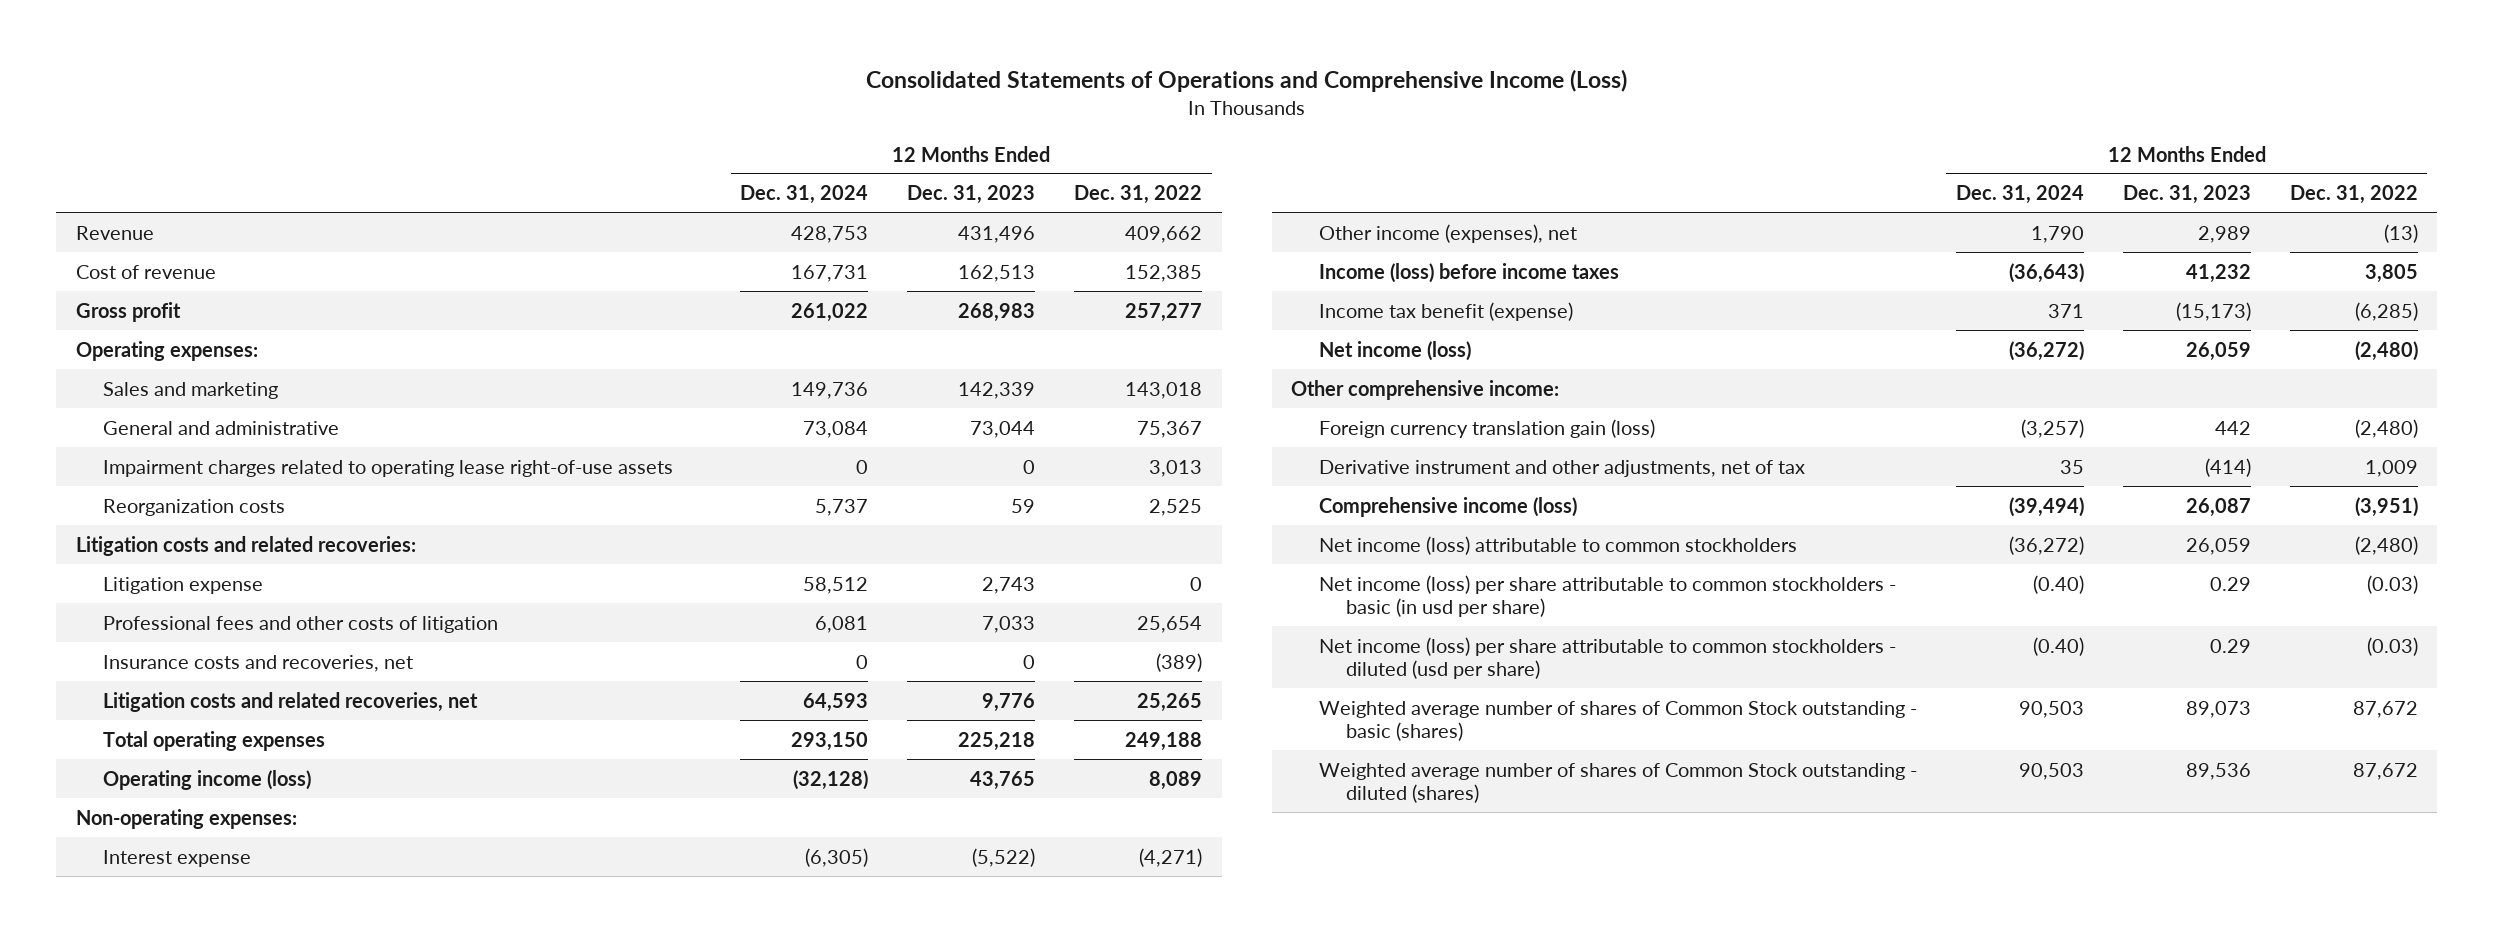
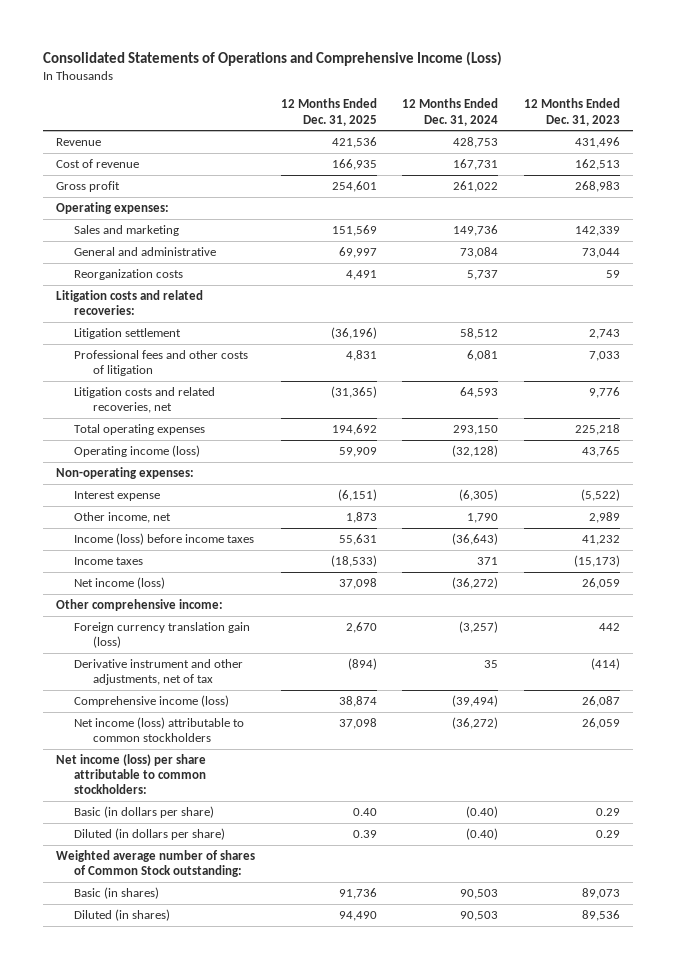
- | 12 Months Ended Dec. 31, 2024 | 12 Months Ended Dec. 31, 2023 | 12 Months Ended Dec. 31, 2022
+ | 12 Months Ended Dec. 31, 2025 | 12 Months Ended Dec. 31, 2024 | 12 Months Ended Dec. 31, 2023
- Impairment charges related to operating lease right-of-use assets | 0 | 0 | 3,013
- Litigation expense | 58,512 | 2,743 | 0
+ Litigation settlement | (36,196) | 58,512 | 2,743
- Insurance costs and recoveries, net | 0 | 0 | (389)
- Other income (expenses), net | 1,790 | 2,989 | (13)
+ Other income, net | 1,873 | 1,790 | 2,989
- Income tax benefit (expense) | 371 | (15,173) | (6,285)
+ Income taxes | (18,533) | 371 | (15,173)
- Net income (loss) per share attributable to common stockholders - basic (in usd per share) | (0.40) | 0.29 | (0.03)
- Net income (loss) per share attributable to common stockholders - diluted (usd per share) | (0.40) | 0.29 | (0.03)
- Weighted average number of shares of Common Stock outstanding - basic (shares) | 90,503 | 89,073 | 87,672
- Weighted average number of shares of Common Stock outstanding - diluted (shares) | 90,503 | 89,536 | 87,672
+ Net income (loss) per share attributable to common stockholders:
+ Basic (in dollars per share) | 0.40 | (0.40) | 0.29
+ Diluted (in dollars per share) | 0.39 | (0.40) | 0.29
+ Weighted average number of shares of Common Stock outstanding:
+ Basic (in shares) | 91,736 | 90,503 | 89,073
+ Diluted (in shares) | 94,490 | 90,503 | 89,536

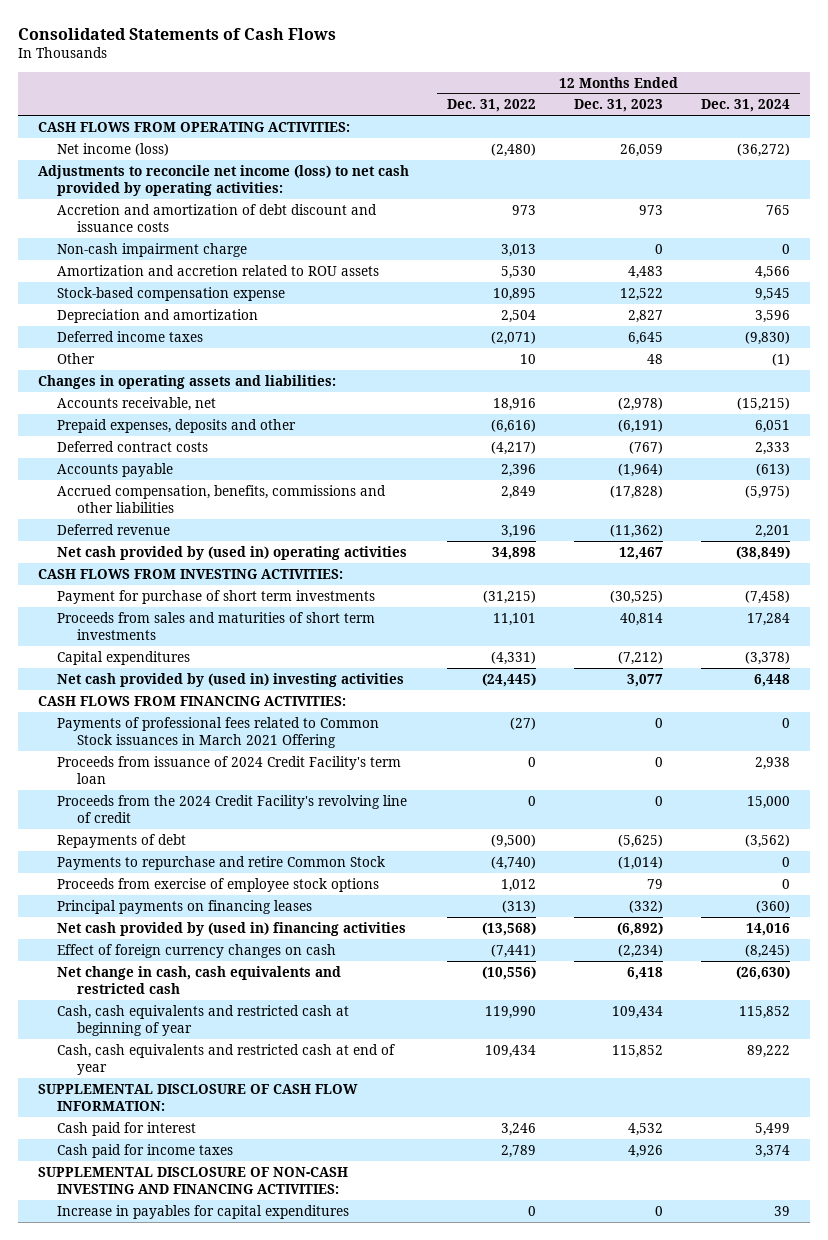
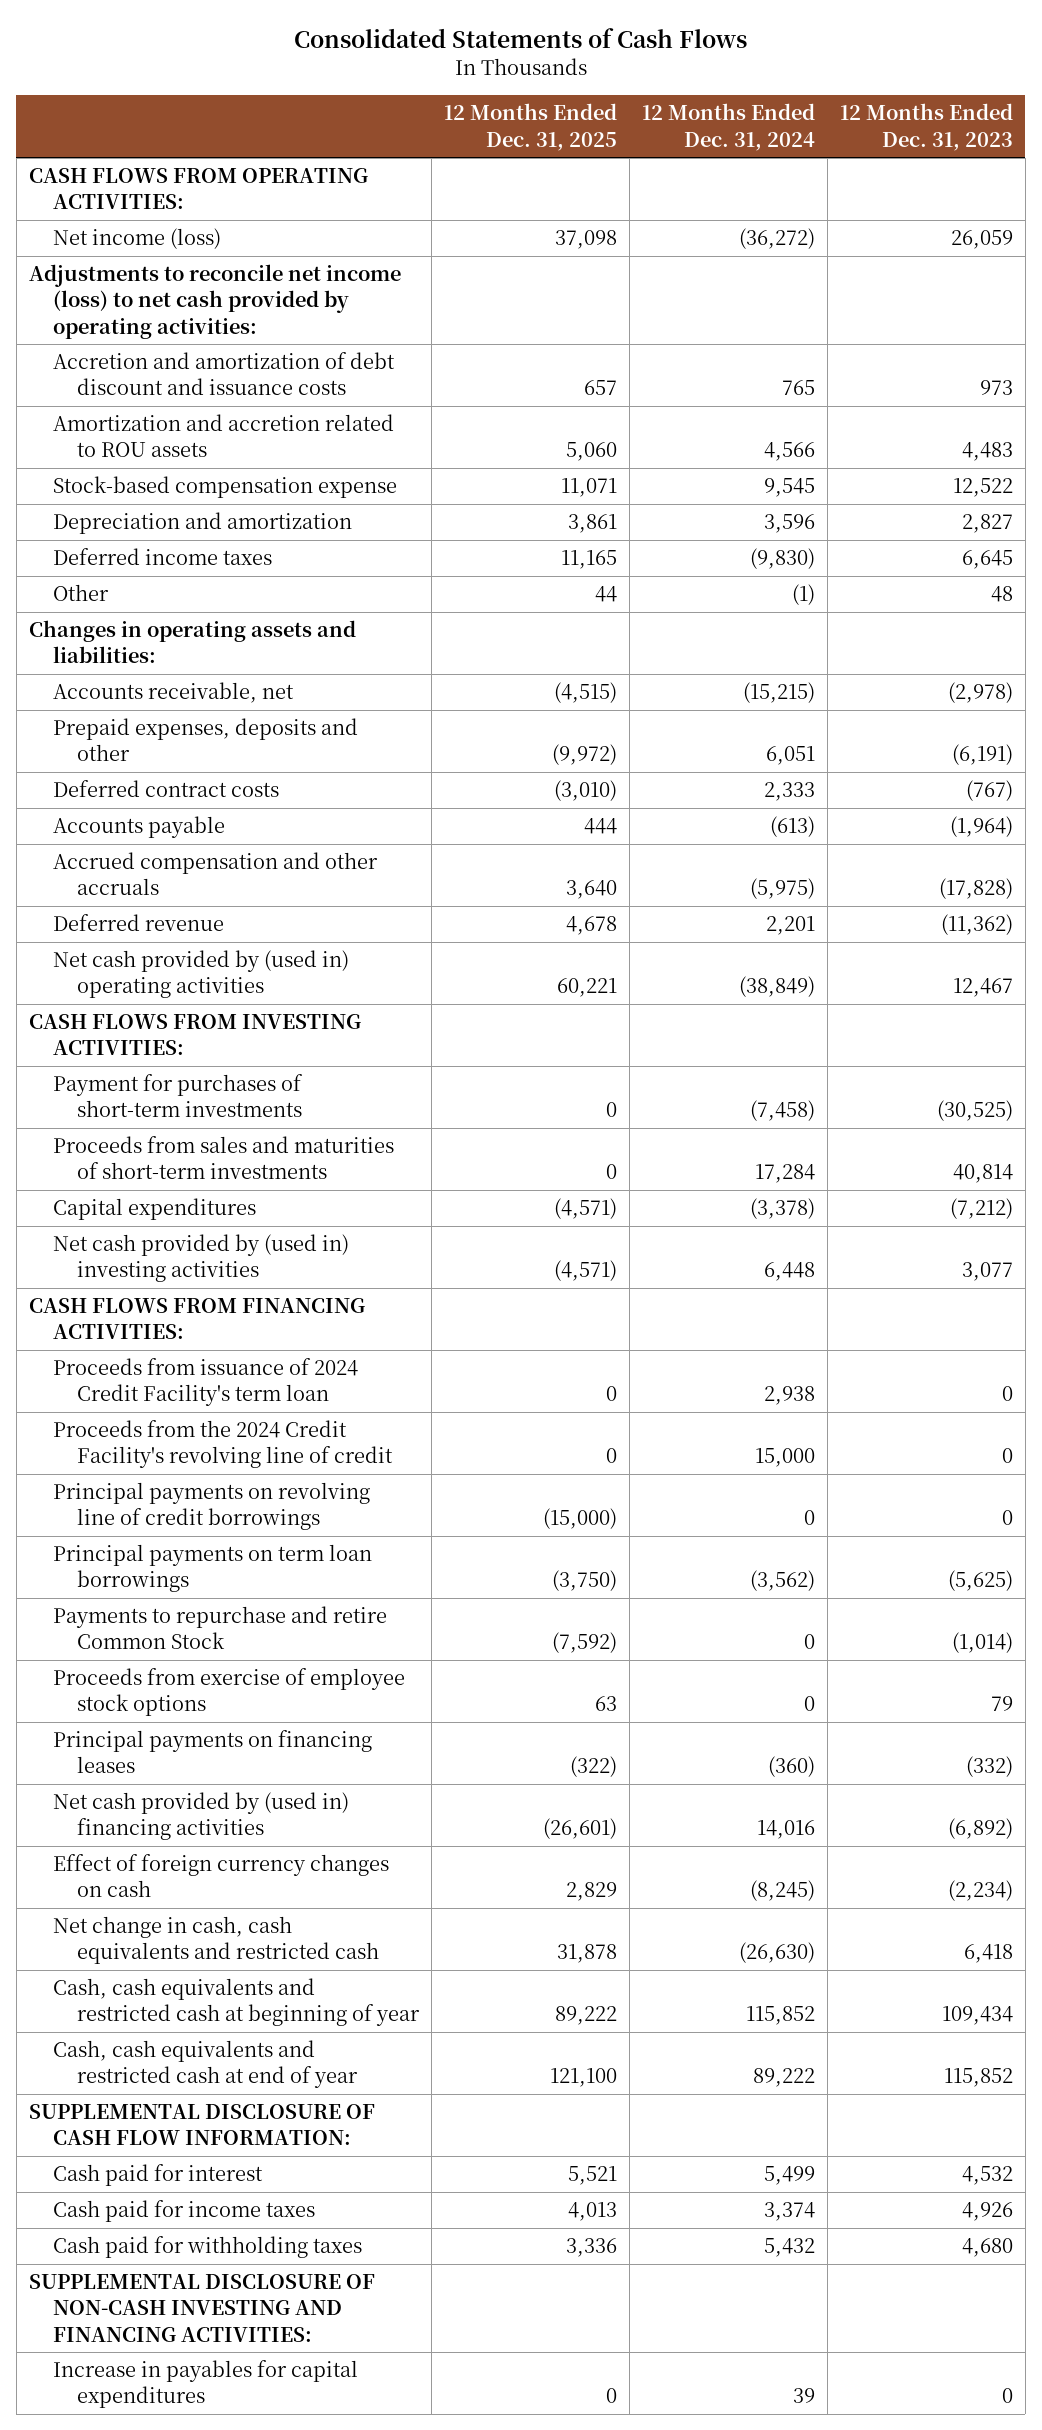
- | 12 Months Ended Dec. 31, 2022 | 12 Months Ended Dec. 31, 2023 | 12 Months Ended Dec. 31, 2024
+ | 12 Months Ended Dec. 31, 2025 | 12 Months Ended Dec. 31, 2024 | 12 Months Ended Dec. 31, 2023
- Non-cash impairment charge | 3,013 | 0 | 0
- Accrued compensation, benefits, commissions and other liabilities | 2,849 | (17,828) | (5,975)
+ Accrued compensation and other accruals | 3,640 | (5,975) | (17,828)
- Payment for purchase of short term investments | (31,215) | (30,525) | (7,458)
- Proceeds from sales and maturities of short term investments | 11,101 | 40,814 | 17,284
+ Payment for purchases of short-term investments | 0 | (7,458) | (30,525)
+ Proceeds from sales and maturities of short-term investments | 0 | 17,284 | 40,814
- Payments of professional fees related to Common Stock issuances in March 2021 Offering | (27) | 0 | 0
- Repayments of debt | (9,500) | (5,625) | (3,562)
+ Principal payments on revolving line of credit borrowings | (15,000) | 0 | 0
+ Principal payments on term loan borrowings | (3,750) | (3,562) | (5,625)
+ Cash paid for withholding taxes | 3,336 | 5,432 | 4,680

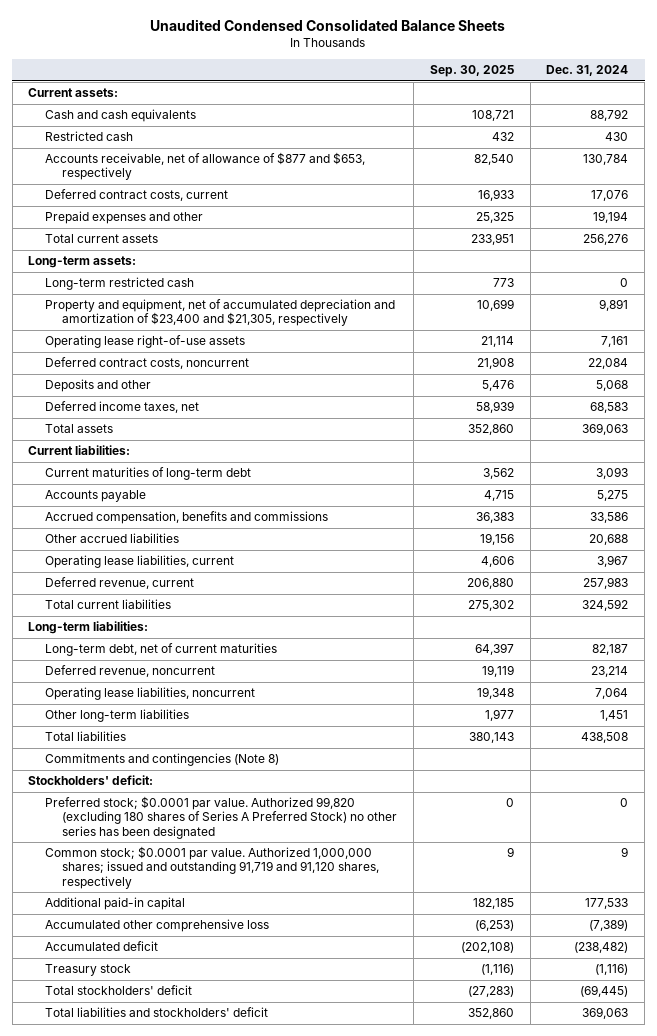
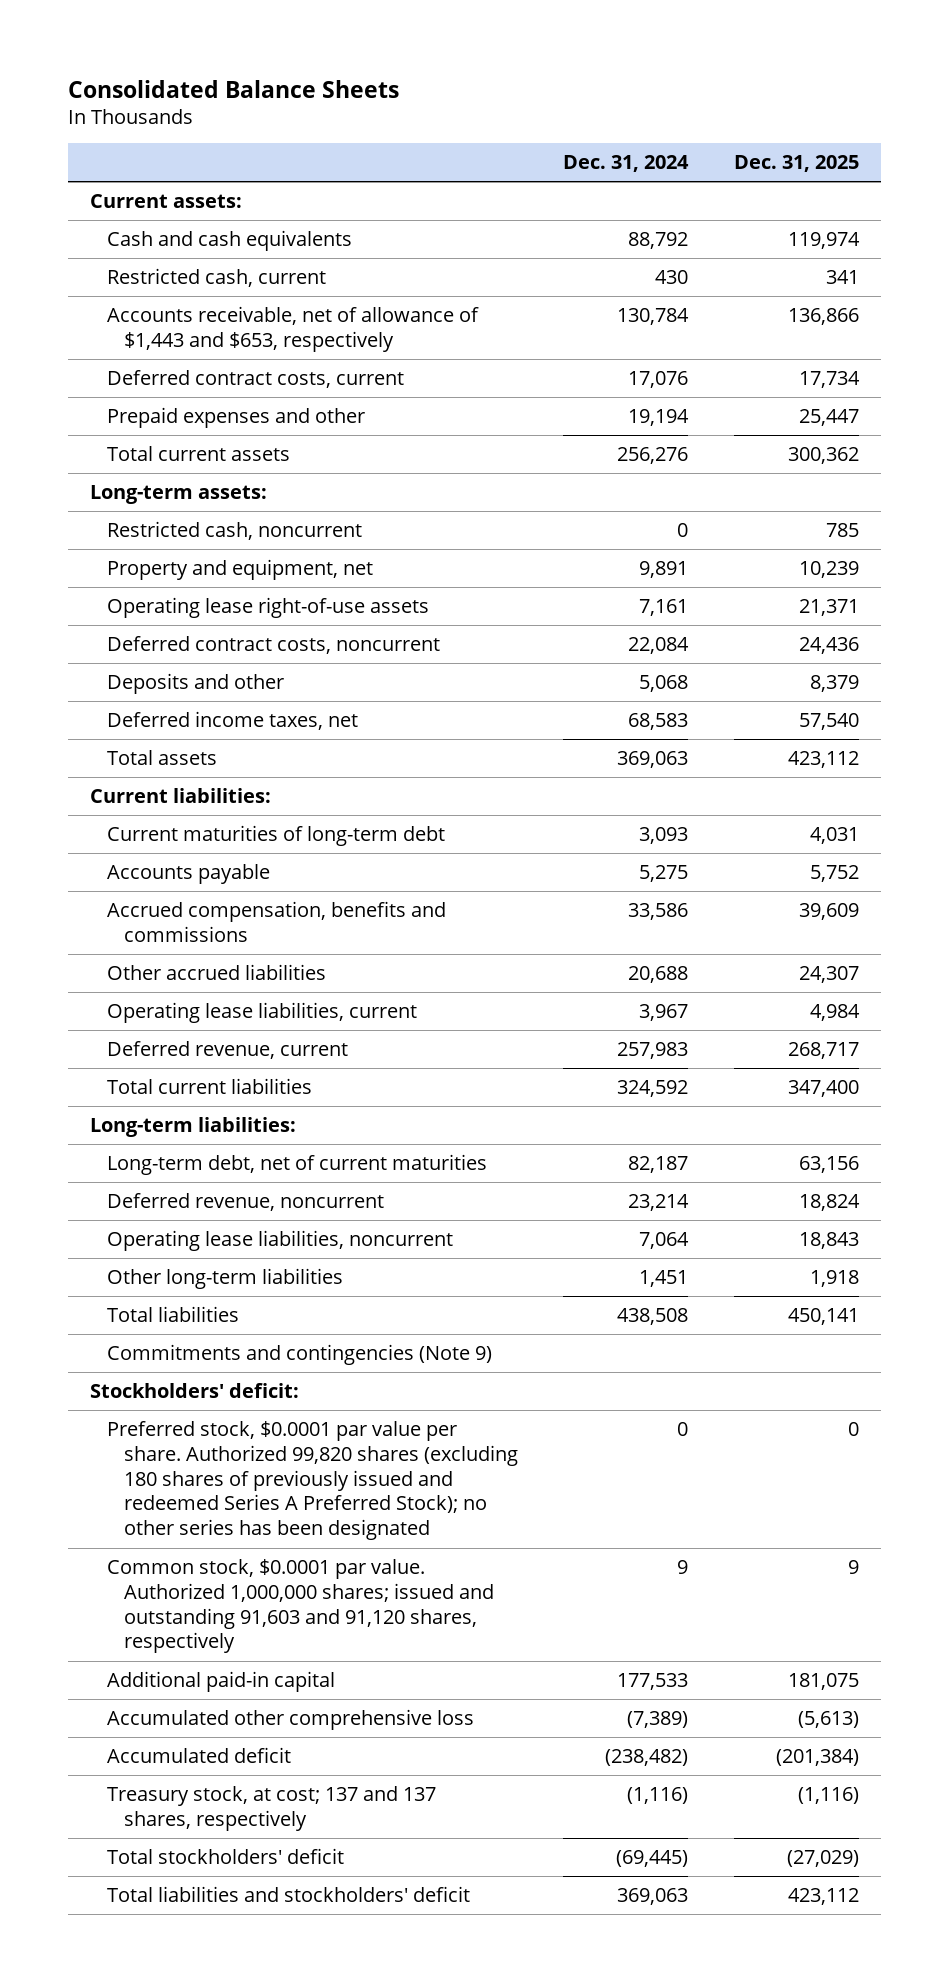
- Unaudited Condensed Consolidated Balance Sheets
+ Consolidated Balance Sheets
- | Sep. 30, 2025 | Dec. 31, 2024
+ | Dec. 31, 2024 | Dec. 31, 2025
- Restricted cash | 432 | 430
- Accounts receivable, net of allowance of $877 and $653, respectively | 82,540 | 130,784
+ Restricted cash, current | 430 | 341
+ Accounts receivable, net of allowance of $1,443 and $653, respectively | 130,784 | 136,866
- Long-term restricted cash | 773 | 0
- Property and equipment, net of accumulated depreciation and amortization of $23,400 and $21,305, respectively | 10,699 | 9,891
+ Restricted cash, noncurrent | 0 | 785
+ Property and equipment, net | 9,891 | 10,239
- Commitments and contingencies (Note 8)
+ Commitments and contingencies (Note 9)
- Preferred stock; $0.0001 par value. Authorized 99,820 (excluding 180 shares of Series A Preferred Stock) no other series has been designated | 0 | 0
- Common stock; $0.0001 par value. Authorized 1,000,000 shares; issued and outstanding 91,719 and 91,120 shares, respectively | 9 | 9
+ Preferred stock, $0.0001 par value per share. Authorized 99,820 shares (excluding 180 shares of previously issued and redeemed Series A Preferred Stock); no other series has been designated | 0 | 0
+ Common stock, $0.0001 par value. Authorized 1,000,000 shares; issued and outstanding 91,603 and 91,120 shares, respectively | 9 | 9
- Treasury stock | (1,116) | (1,116)
+ Treasury stock, at cost; 137 and 137 shares, respectively | (1,116) | (1,116)

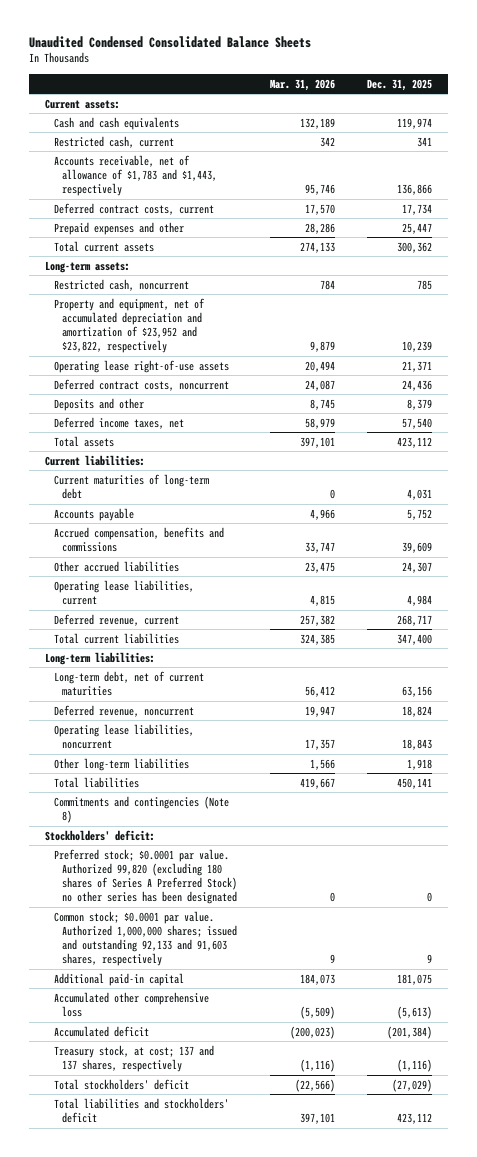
- Consolidated Balance Sheets
+ Unaudited Condensed Consolidated Balance Sheets
- | Dec. 31, 2024 | Dec. 31, 2025
+ | Mar. 31, 2026 | Dec. 31, 2025
- Accounts receivable, net of allowance of $1,443 and $653, respectively | 130,784 | 136,866
+ Accounts receivable, net of allowance of $1,783 and $1,443, respectively | 95,746 | 136,866
- Property and equipment, net | 9,891 | 10,239
+ Property and equipment, net of accumulated depreciation and amortization of $23,952 and $23,822, respectively | 9,879 | 10,239
- Commitments and contingencies (Note 9)
+ Commitments and contingencies (Note 8)
- Preferred stock, $0.0001 par value per share. Authorized 99,820 shares (excluding 180 shares of previously issued and redeemed Series A Preferred Stock); no other series has been designated | 0 | 0
- Common stock, $0.0001 par value. Authorized 1,000,000 shares; issued and outstanding 91,603 and 91,120 shares, respectively | 9 | 9
+ Preferred stock; $0.0001 par value. Authorized 99,820 (excluding 180 shares of Series A Preferred Stock) no other series has been designated | 0 | 0
+ Common stock; $0.0001 par value. Authorized 1,000,000 shares; issued and outstanding 92,133 and 91,603 shares, respectively | 9 | 9

